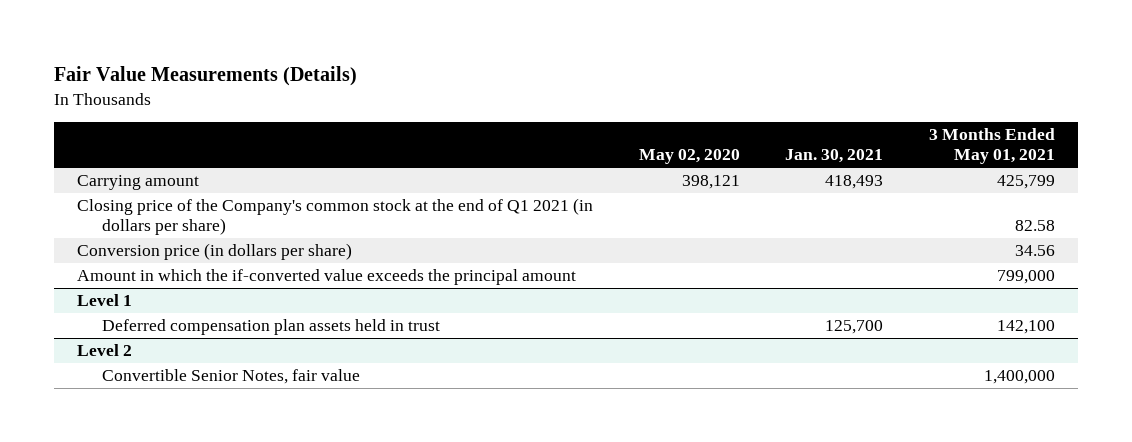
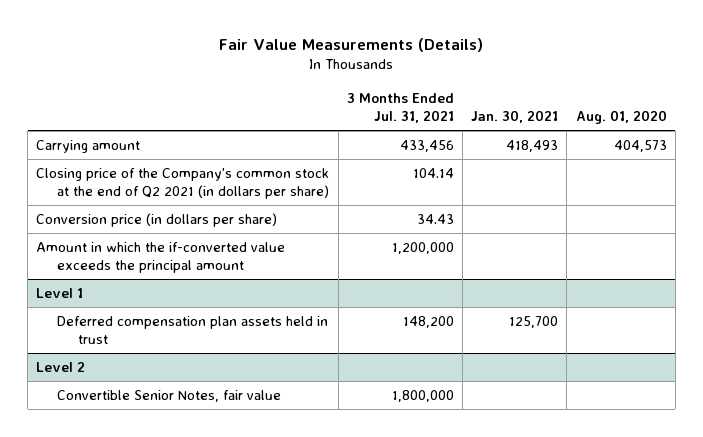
- | May 02, 2020 | Jan. 30, 2021 | 3 Months Ended May 01, 2021
+ | 3 Months Ended Jul. 31, 2021 | Jan. 30, 2021 | Aug. 01, 2020
- Closing price of the Company's common stock at the end of Q1 2021 (in dollars per share) | | | 82.58
+ Closing price of the Company's common stock at the end of Q2 2021 (in dollars per share) | 104.14 | |

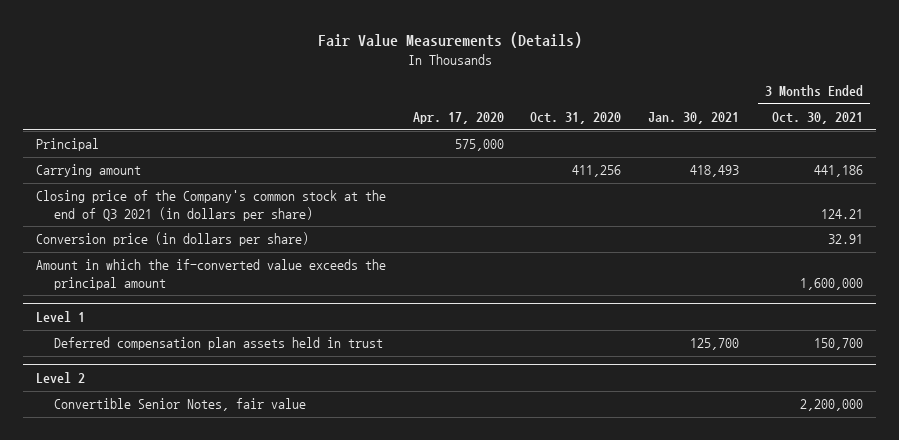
- | 3 Months Ended Jul. 31, 2021 | Jan. 30, 2021 | Aug. 01, 2020
+ | Apr. 17, 2020 | Oct. 31, 2020 | Jan. 30, 2021 | 3 Months Ended Oct. 30, 2021
+ Principal | 575,000 | | |
- Closing price of the Company's common stock at the end of Q2 2021 (in dollars per share) | 104.14 | |
+ Closing price of the Company's common stock at the end of Q3 2021 (in dollars per share) | | | | 124.21

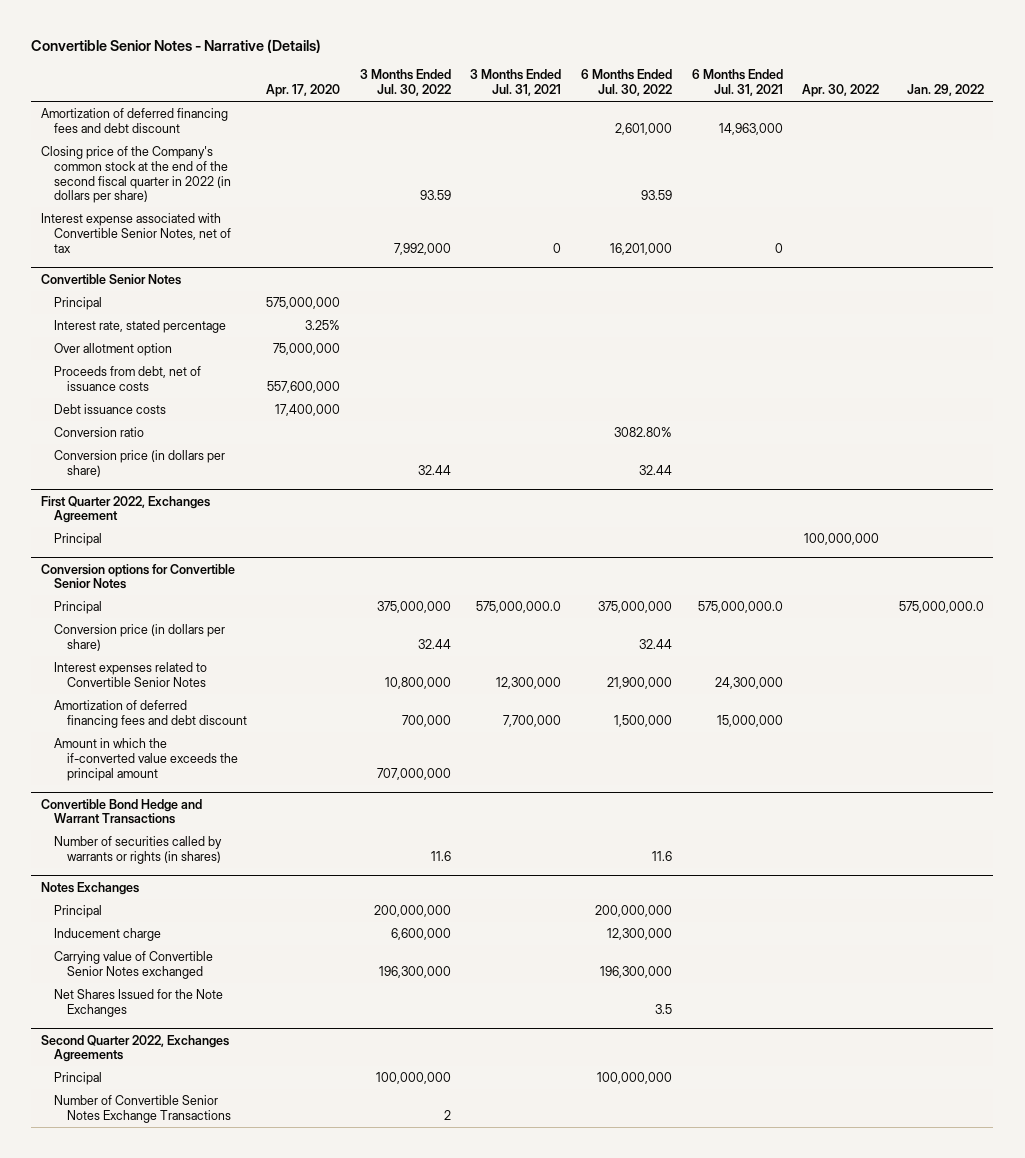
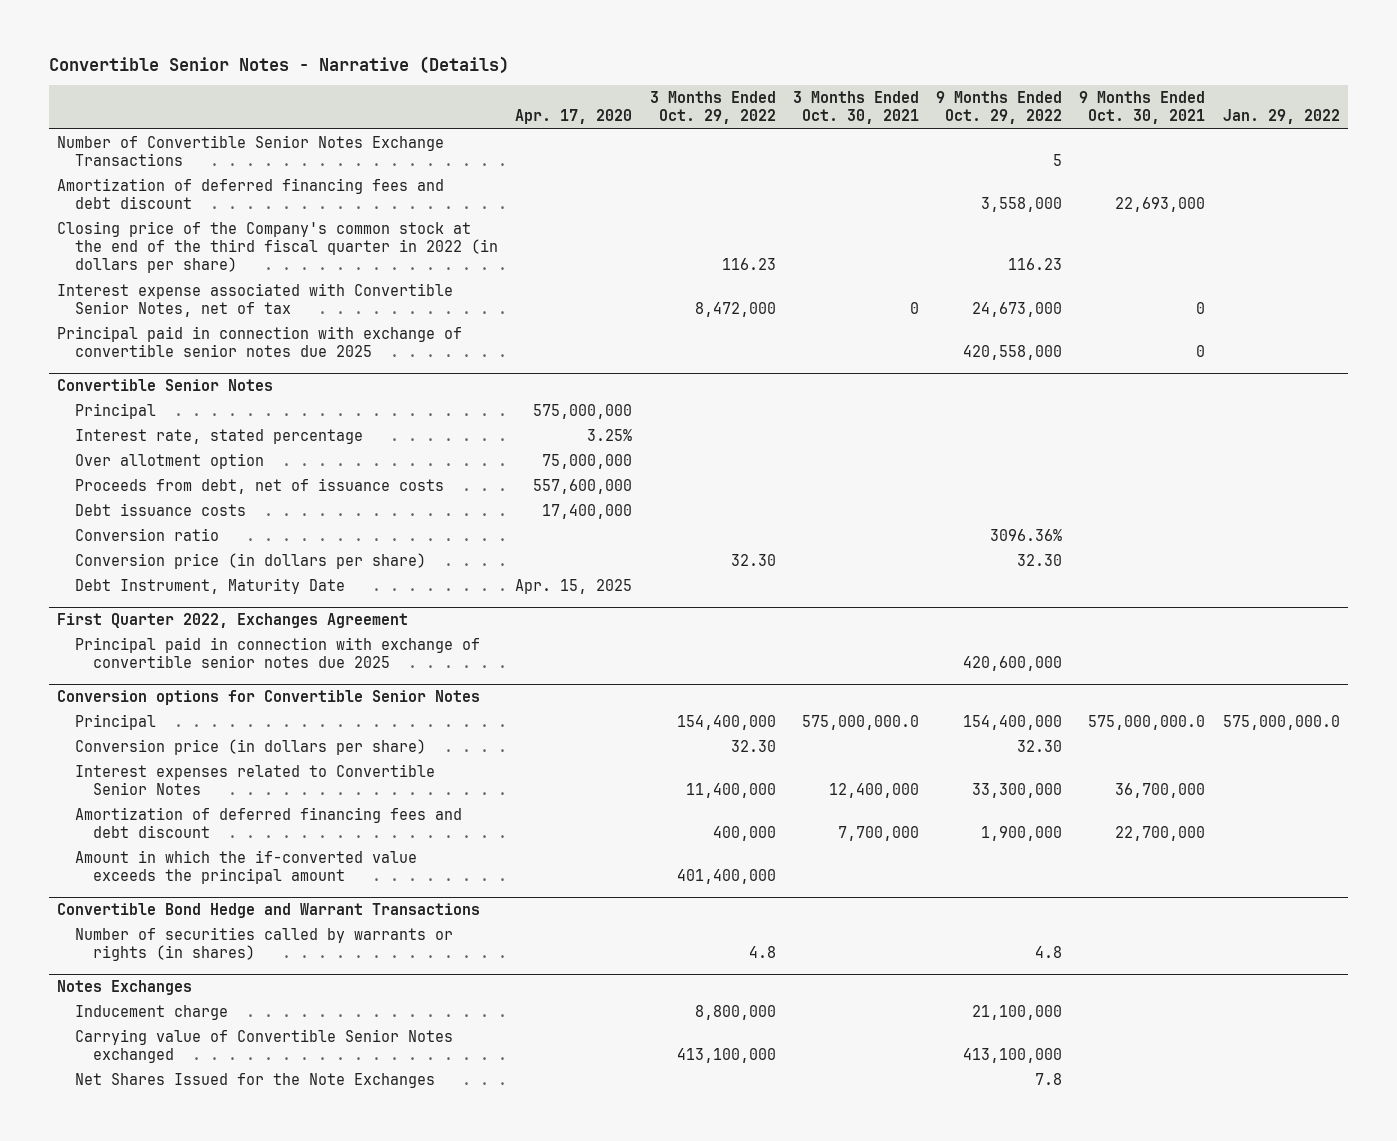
- | Apr. 17, 2020 | 3 Months Ended Jul. 30, 2022 | 3 Months Ended Jul. 31, 2021 | 6 Months Ended Jul. 30, 2022 | 6 Months Ended Jul. 31, 2021 | Apr. 30, 2022 | Jan. 29, 2022
+ | Apr. 17, 2020 | 3 Months Ended Oct. 29, 2022 | 3 Months Ended Oct. 30, 2021 | 9 Months Ended Oct. 29, 2022 | 9 Months Ended Oct. 30, 2021 | Jan. 29, 2022
+ Number of Convertible Senior Notes Exchange Transactions | | | | 5 | |
- Closing price of the Company's common stock at the end of the second fiscal quarter in 2022 (in dollars per share) | | 93.59 | | 93.59 | | |
+ Closing price of the Company's common stock at the end of the third fiscal quarter in 2022 (in dollars per share) | | 116.23 | | 116.23 | |
+ Principal paid in connection with exchange of convertible senior notes due 2025 | | | | 420,558,000 | 0 |
@ Convertible Senior Notes
+ Debt Instrument, Maturity Date | Apr. 15, 2025 | | | | |
@ First Quarter 2022, Exchanges Agreement
- Principal | | | | | | 100,000,000 |
+ Principal paid in connection with exchange of convertible senior notes due 2025 | | | | 420,600,000 | |
@ Notes Exchanges
- Principal | | 200,000,000 | | 200,000,000 | | |
- Second Quarter 2022, Exchanges Agreements
- Principal | | 100,000,000 | | 100,000,000 | | |
- Number of Convertible Senior Notes Exchange Transactions | | 2 | | | | |

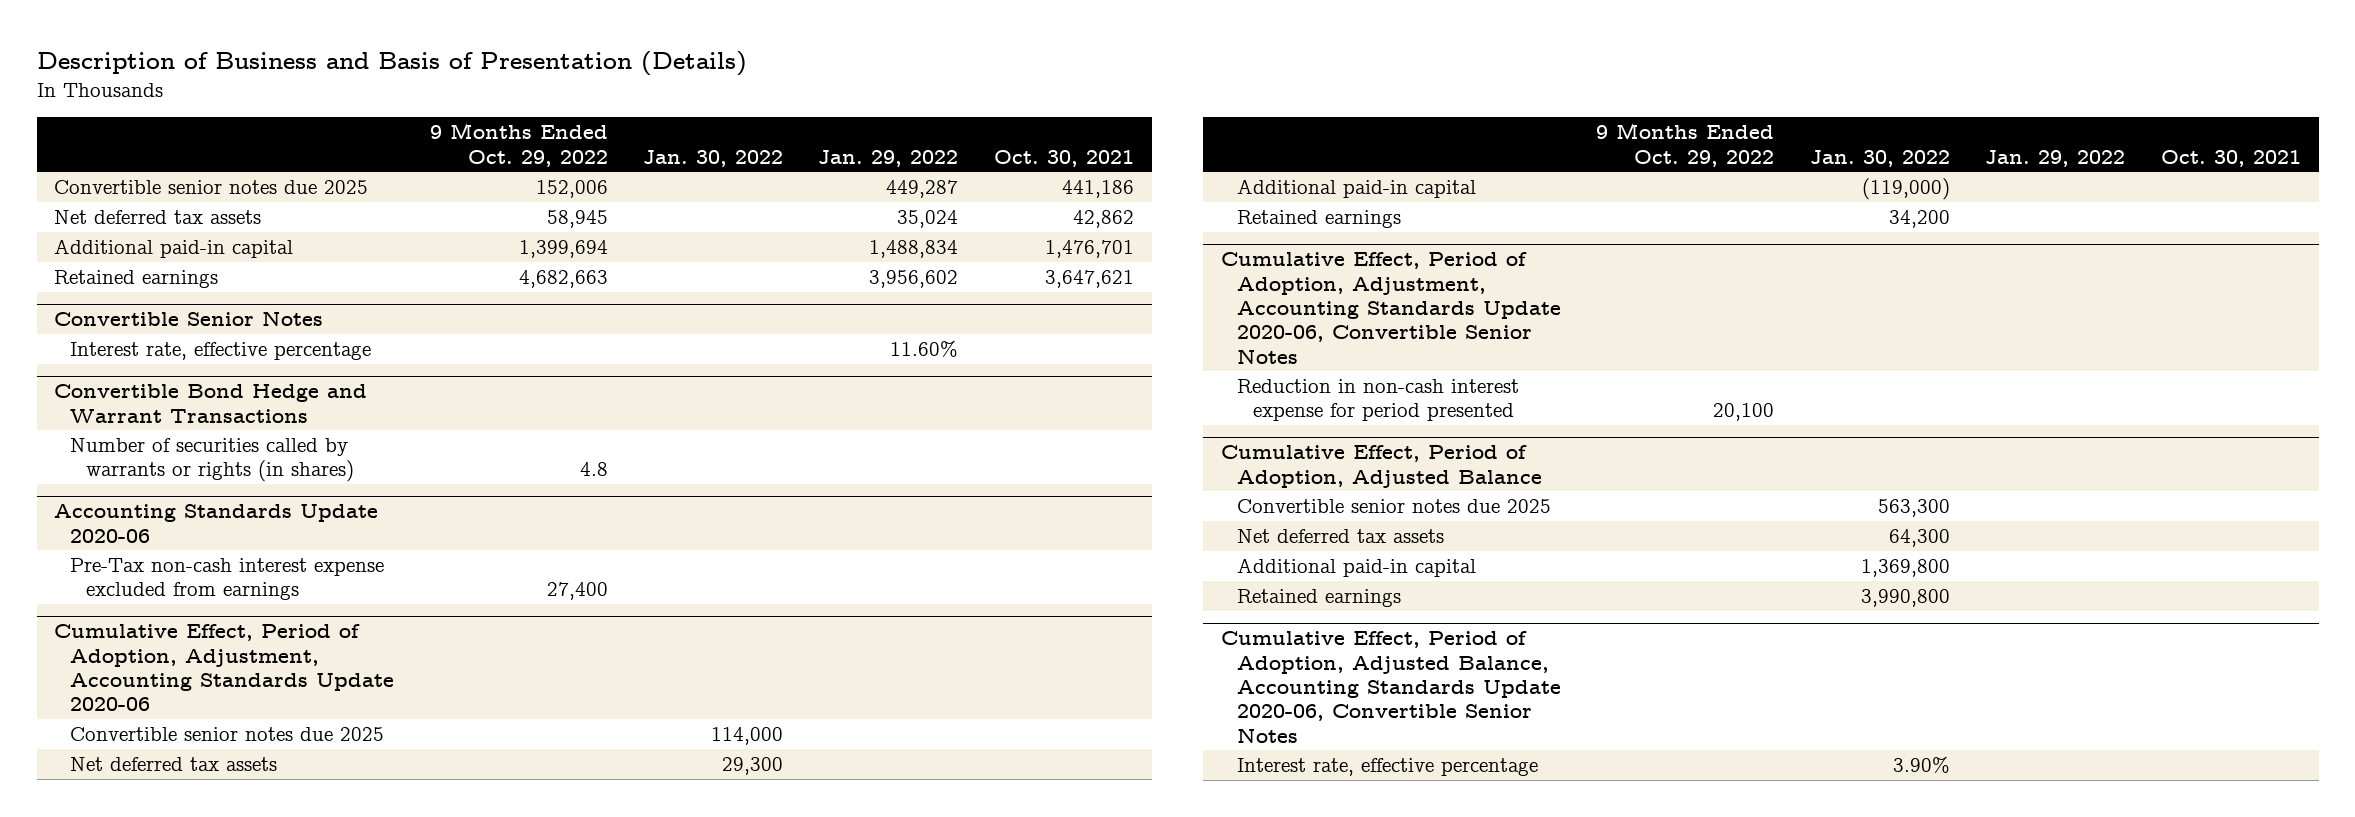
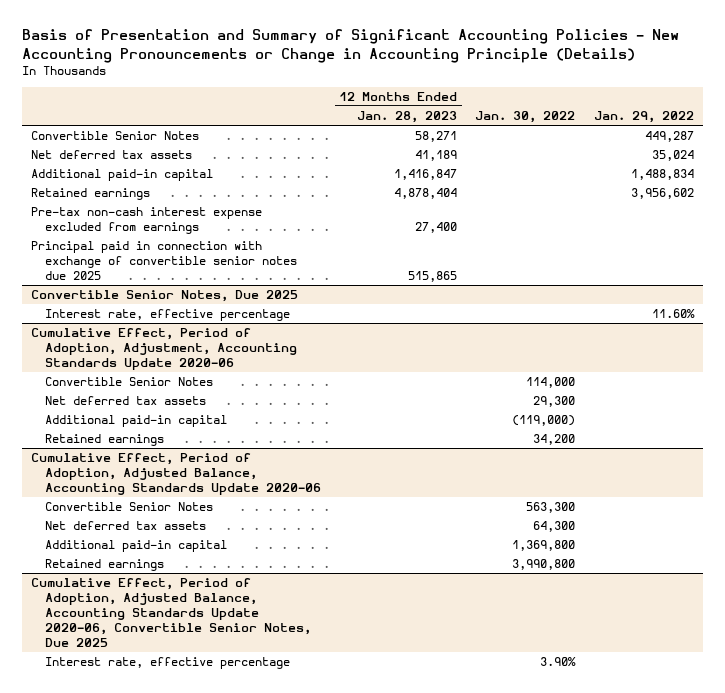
- Description of Business and Basis of Presentation (Details)
+ Basis of Presentation and Summary of Significant Accounting Policies - New Accounting Pronouncements or Change in Accounting Principle (Details)
- | 9 Months Ended Oct. 29, 2022 | Jan. 30, 2022 | Jan. 29, 2022 | Oct. 30, 2021
+ | 12 Months Ended Jan. 28, 2023 | Jan. 30, 2022 | Jan. 29, 2022
- Convertible senior notes due 2025 | 152,006 | | 449,287 | 441,186
+ Convertible Senior Notes | 58,271 | | 449,287
- Convertible Senior Notes
+ Pre-tax non-cash interest expense excluded from earnings | 27,400 | |
+ Principal paid in connection with exchange of convertible senior notes due 2025 | 515,865 | |
+ Convertible Senior Notes, Due 2025
- Convertible Bond Hedge and Warrant Transactions
- Number of securities called by warrants or rights (in shares) | 4.8 | | |
- Accounting Standards Update 2020-06
- Pre-Tax non-cash interest expense excluded from earnings | 27,400 | | |
@ Cumulative Effect, Period of Adoption, Adjustment, Accounting Standards Update 2020-06
- Convertible senior notes due 2025 | | 114,000 | |
+ Convertible Senior Notes | | 114,000 |
- Cumulative Effect, Period of Adoption, Adjustment, Accounting Standards Update 2020-06, Convertible Senior Notes
- Reduction in non-cash interest expense for period presented | 20,100 | | |
- Cumulative Effect, Period of Adoption, Adjusted Balance
- Convertible senior notes due 2025 | | 563,300 | |
+ Cumulative Effect, Period of Adoption, Adjusted Balance, Accounting Standards Update 2020-06
+ Convertible Senior Notes | | 563,300 |
- Cumulative Effect, Period of Adoption, Adjusted Balance, Accounting Standards Update 2020-06, Convertible Senior Notes
+ Cumulative Effect, Period of Adoption, Adjusted Balance, Accounting Standards Update 2020-06, Convertible Senior Notes, Due 2025

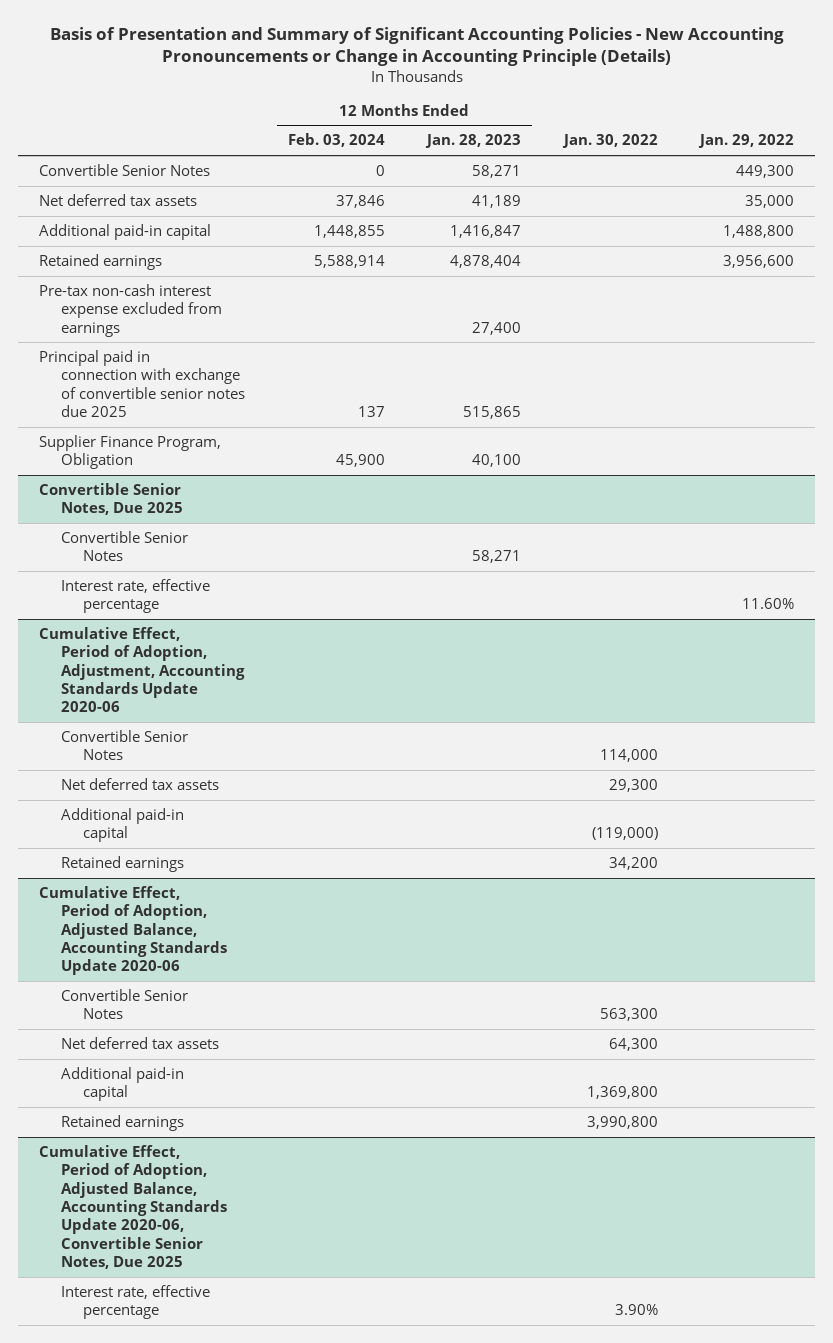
- | 12 Months Ended Jan. 28, 2023 | Jan. 30, 2022 | Jan. 29, 2022
+ | 12 Months Ended Feb. 03, 2024 | 12 Months Ended Jan. 28, 2023 | Jan. 30, 2022 | Jan. 29, 2022
- Convertible Senior Notes | 58,271 | | 449,287
- Net deferred tax assets | 41,189 | | 35,024
- Additional paid-in capital | 1,416,847 | | 1,488,834
- Retained earnings | 4,878,404 | | 3,956,602
+ Convertible Senior Notes | 0 | 58,271 | | 449,300
+ Net deferred tax assets | 37,846 | 41,189 | | 35,000
+ Additional paid-in capital | 1,448,855 | 1,416,847 | | 1,488,800
+ Retained earnings | 5,588,914 | 4,878,404 | | 3,956,600
+ Supplier Finance Program, Obligation | 45,900 | 40,100 | |
@ Convertible Senior Notes, Due 2025
+ Convertible Senior Notes | | 58,271 | |

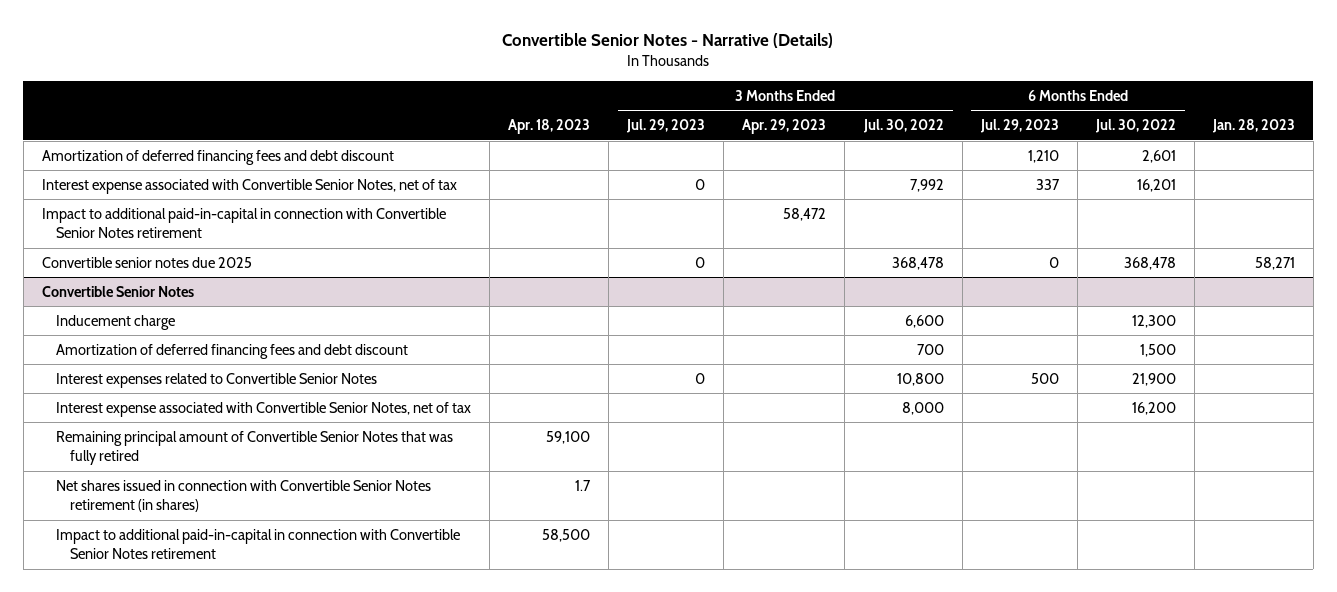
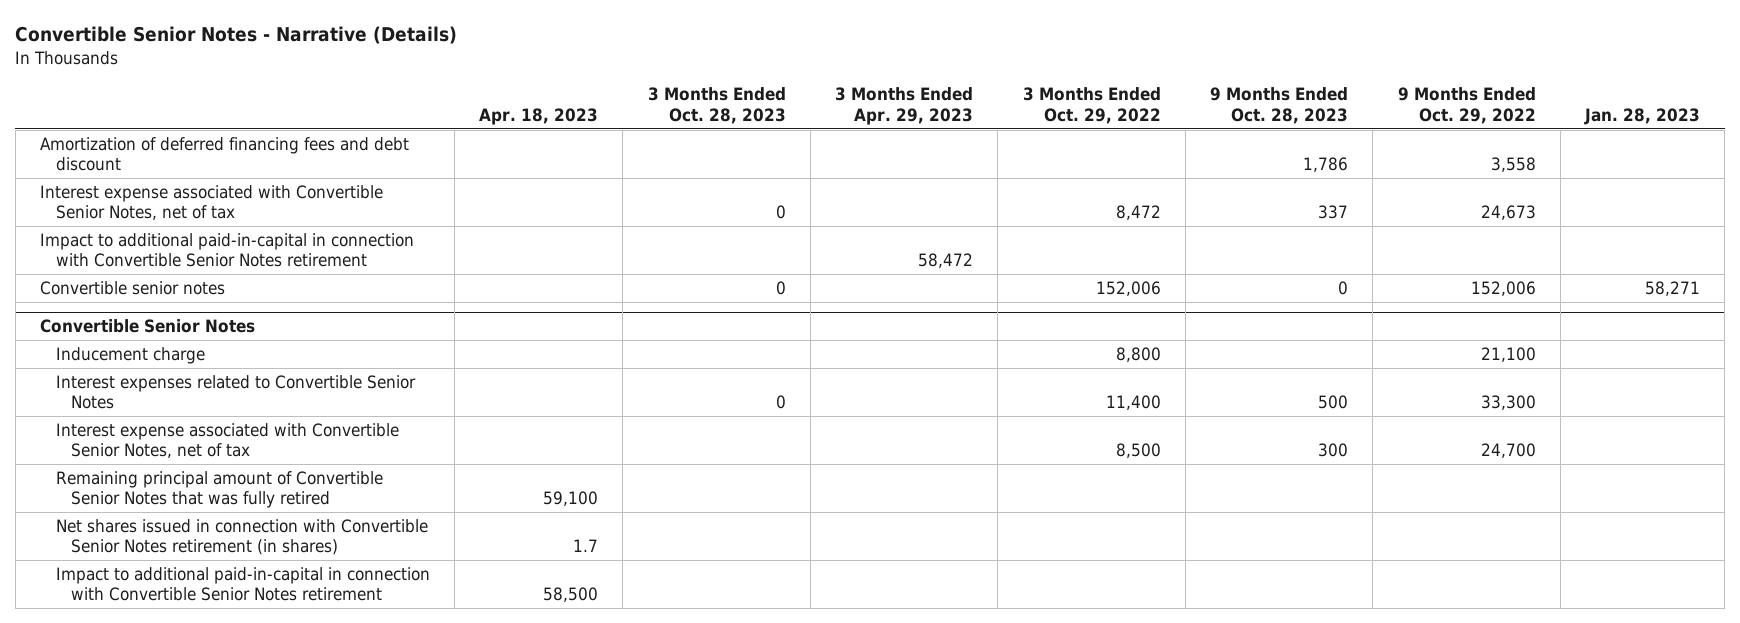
- | Apr. 18, 2023 | 3 Months Ended Jul. 29, 2023 | 3 Months Ended Apr. 29, 2023 | 3 Months Ended Jul. 30, 2022 | 6 Months Ended Jul. 29, 2023 | 6 Months Ended Jul. 30, 2022 | Jan. 28, 2023
+ | Apr. 18, 2023 | 3 Months Ended Oct. 28, 2023 | 3 Months Ended Apr. 29, 2023 | 3 Months Ended Oct. 29, 2022 | 9 Months Ended Oct. 28, 2023 | 9 Months Ended Oct. 29, 2022 | Jan. 28, 2023
- Convertible senior notes due 2025 | | 0 | | 368,478 | 0 | 368,478 | 58,271
+ Convertible senior notes | | 0 | | 152,006 | 0 | 152,006 | 58,271
@ Convertible Senior Notes
- Amortization of deferred financing fees and debt discount | | | | 700 | | 1,500 |

